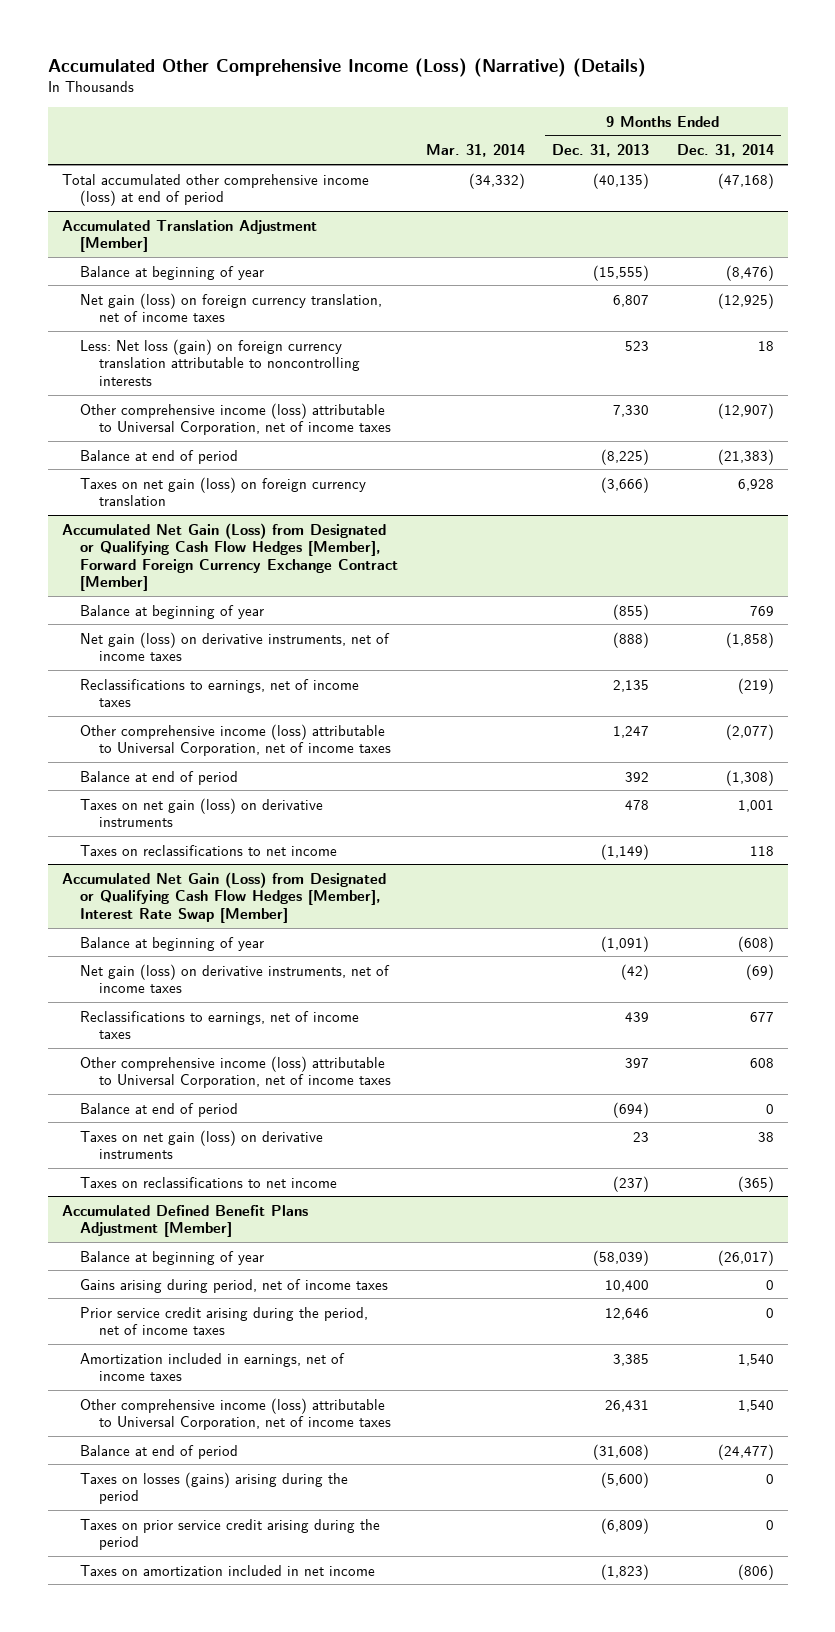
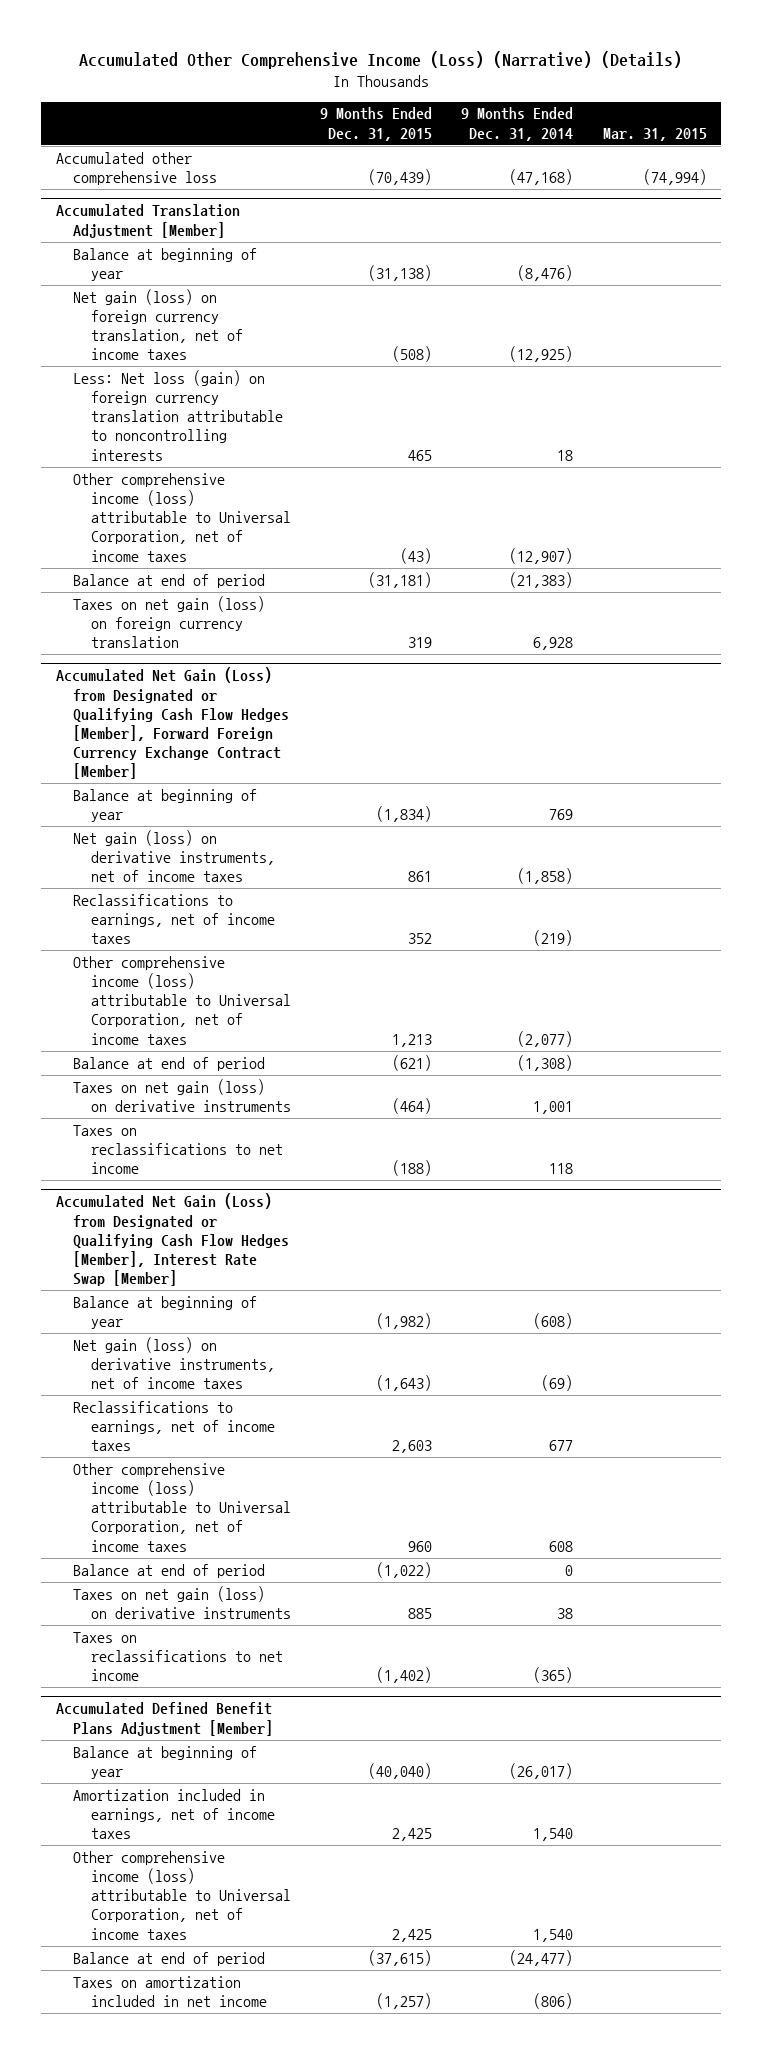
- | Mar. 31, 2014 | 9 Months Ended Dec. 31, 2013 | 9 Months Ended Dec. 31, 2014
+ | 9 Months Ended Dec. 31, 2015 | 9 Months Ended Dec. 31, 2014 | Mar. 31, 2015
- Total accumulated other comprehensive income (loss) at end of period | (34,332) | (40,135) | (47,168)
+ Accumulated other comprehensive loss | (70,439) | (47,168) | (74,994)
@ Accumulated Defined Benefit Plans Adjustment [Member]
- Gains arising during period, net of income taxes | | 10,400 | 0
- Prior service credit arising during the period, net of income taxes | | 12,646 | 0
- Taxes on losses (gains) arising during the period | | (5,600) | 0
- Taxes on prior service credit arising during the period | | (6,809) | 0

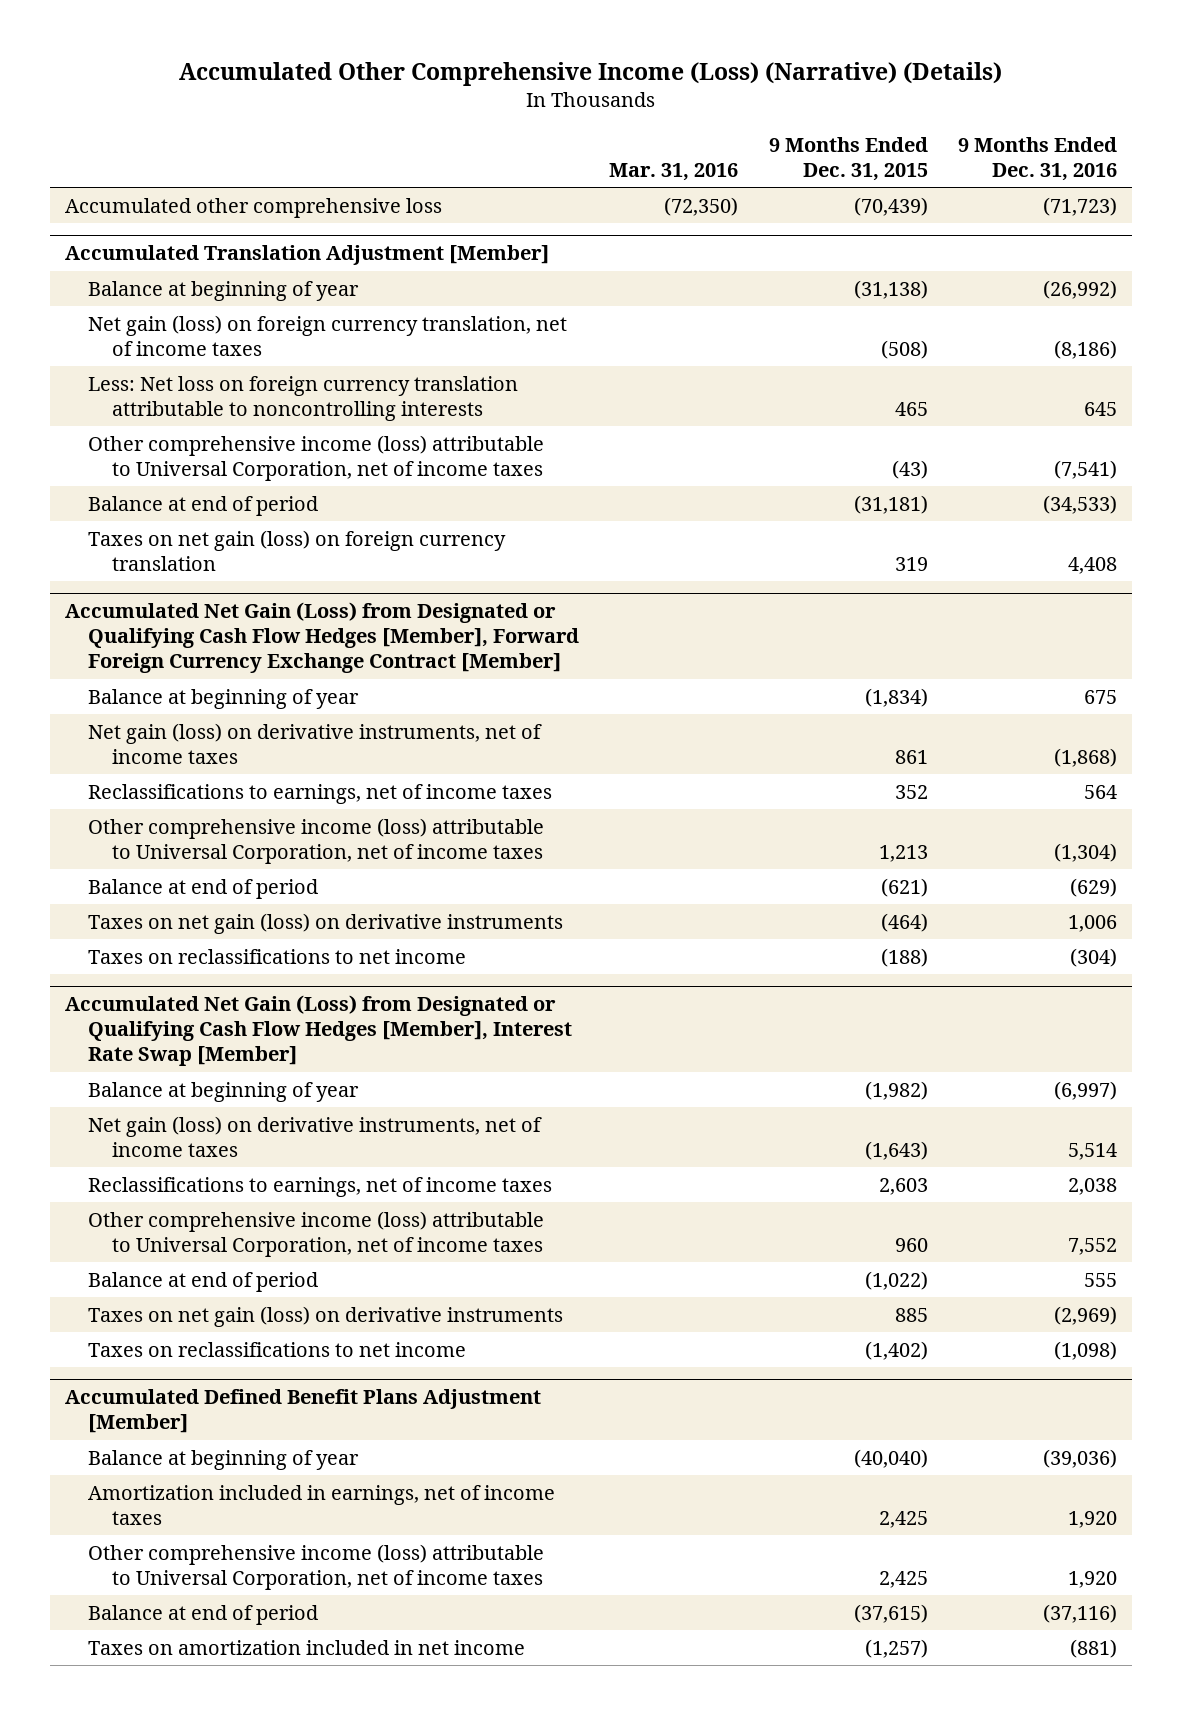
- | 9 Months Ended Dec. 31, 2015 | 9 Months Ended Dec. 31, 2014 | Mar. 31, 2015
+ | Mar. 31, 2016 | 9 Months Ended Dec. 31, 2015 | 9 Months Ended Dec. 31, 2016
@ Accumulated Translation Adjustment [Member]
- Less: Net loss (gain) on foreign currency translation attributable to noncontrolling interests | 465 | 18 |
+ Less: Net loss on foreign currency translation attributable to noncontrolling interests | | 465 | 645

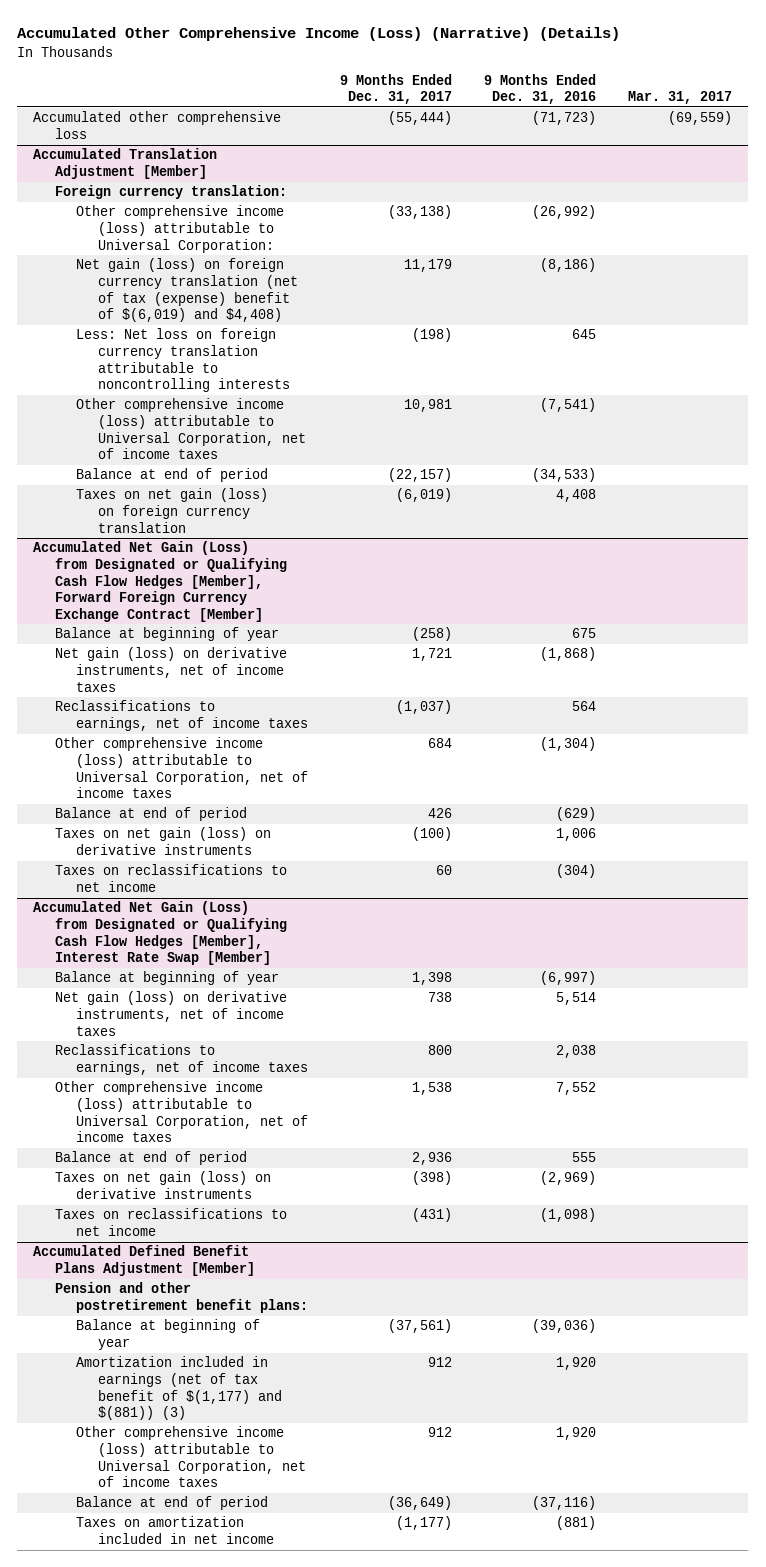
- | Mar. 31, 2016 | 9 Months Ended Dec. 31, 2015 | 9 Months Ended Dec. 31, 2016
+ | 9 Months Ended Dec. 31, 2017 | 9 Months Ended Dec. 31, 2016 | Mar. 31, 2017
@ Accumulated Translation Adjustment [Member]
- Balance at beginning of year | | (31,138) | (26,992)
- Net gain (loss) on foreign currency translation, net of income taxes | | (508) | (8,186)
+ Foreign currency translation:
+ Other comprehensive income (loss) attributable to Universal Corporation: | (33,138) | (26,992) |
+ Net gain (loss) on foreign currency translation (net of tax (expense) benefit of $(6,019) and $4,408) | 11,179 | (8,186) |
@ Accumulated Defined Benefit Plans Adjustment [Member]
+ Pension and other postretirement benefit plans:
- Amortization included in earnings, net of income taxes | | 2,425 | 1,920
+ Amortization included in earnings (net of tax benefit of $(1,177) and $(881)) (3) | 912 | 1,920 |

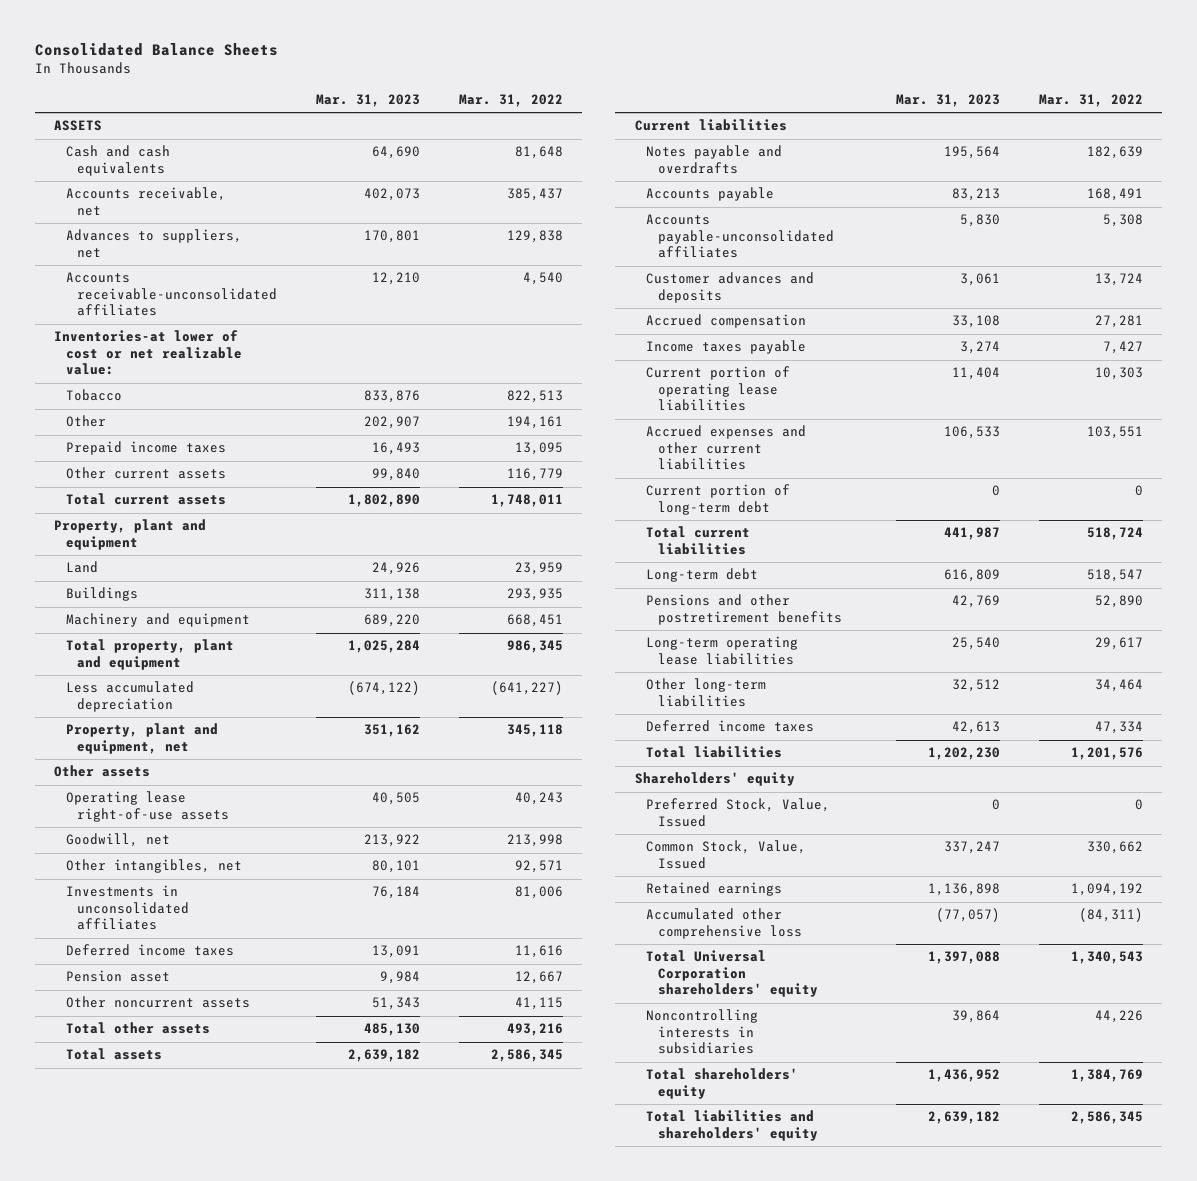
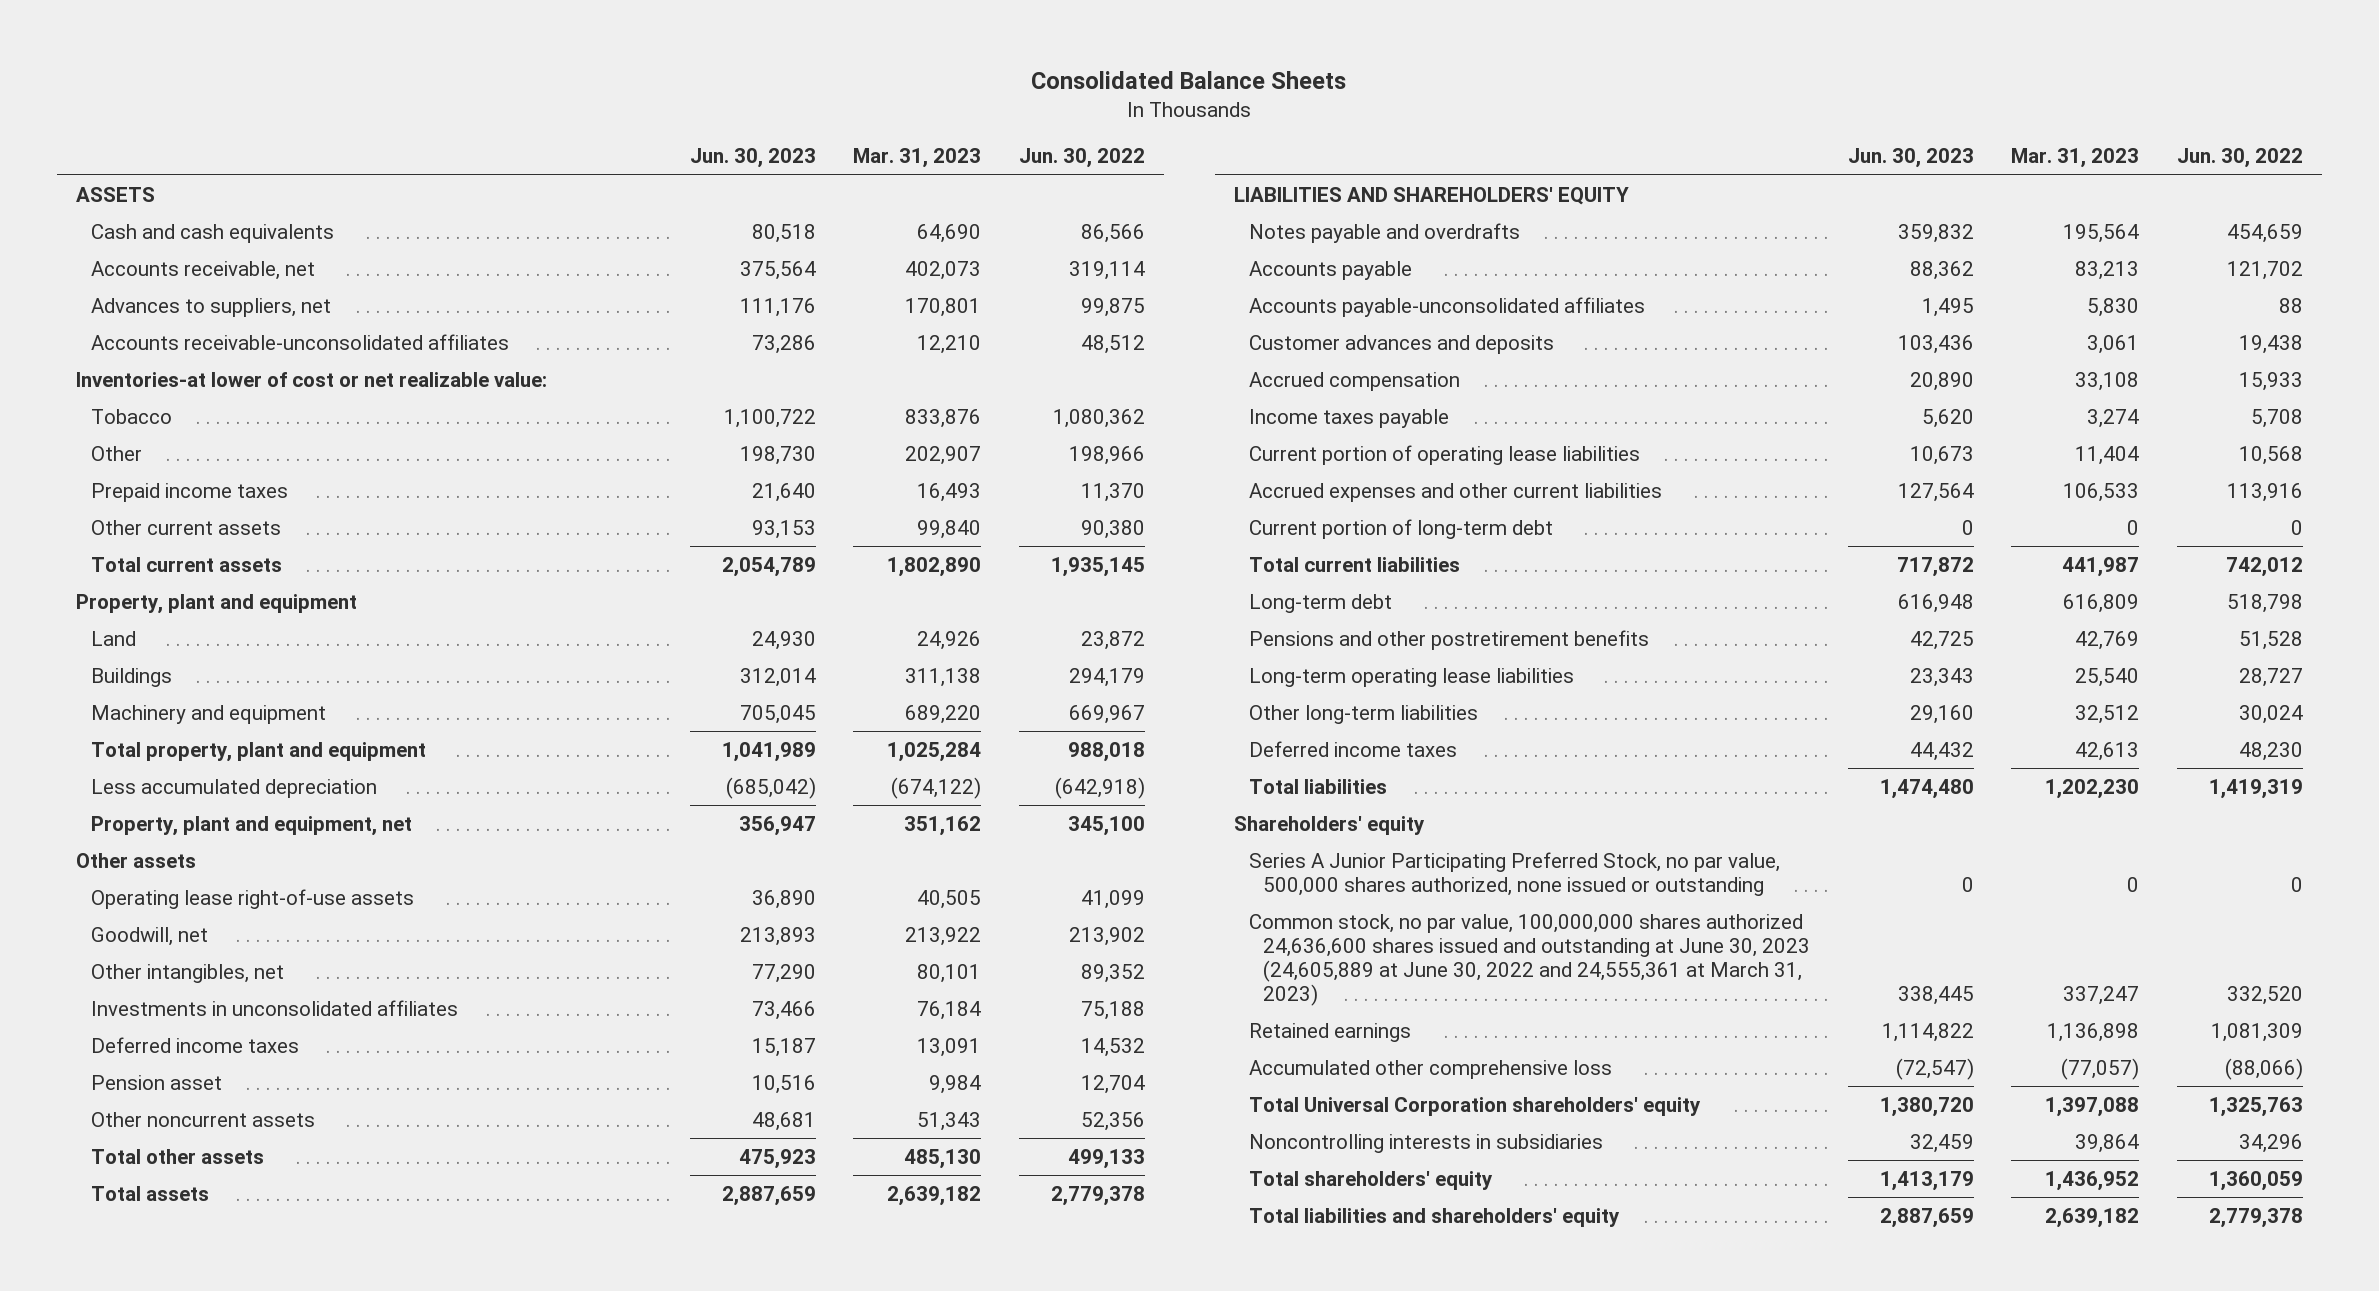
- | Mar. 31, 2023 | Mar. 31, 2022
+ | Jun. 30, 2023 | Mar. 31, 2023 | Jun. 30, 2022
- Current liabilities
+ LIABILITIES AND SHAREHOLDERS' EQUITY
- Preferred Stock, Value, Issued | 0 | 0
- Common Stock, Value, Issued | 337,247 | 330,662
+ Series A Junior Participating Preferred Stock, no par value, 500,000 shares authorized, none issued or outstanding | 0 | 0 | 0
+ Common stock, no par value, 100,000,000 shares authorized 24,636,600 shares issued and outstanding at June 30, 2023 (24,605,889 at June 30, 2022 and 24,555,361 at March 31, 2023) | 338,445 | 337,247 | 332,520

